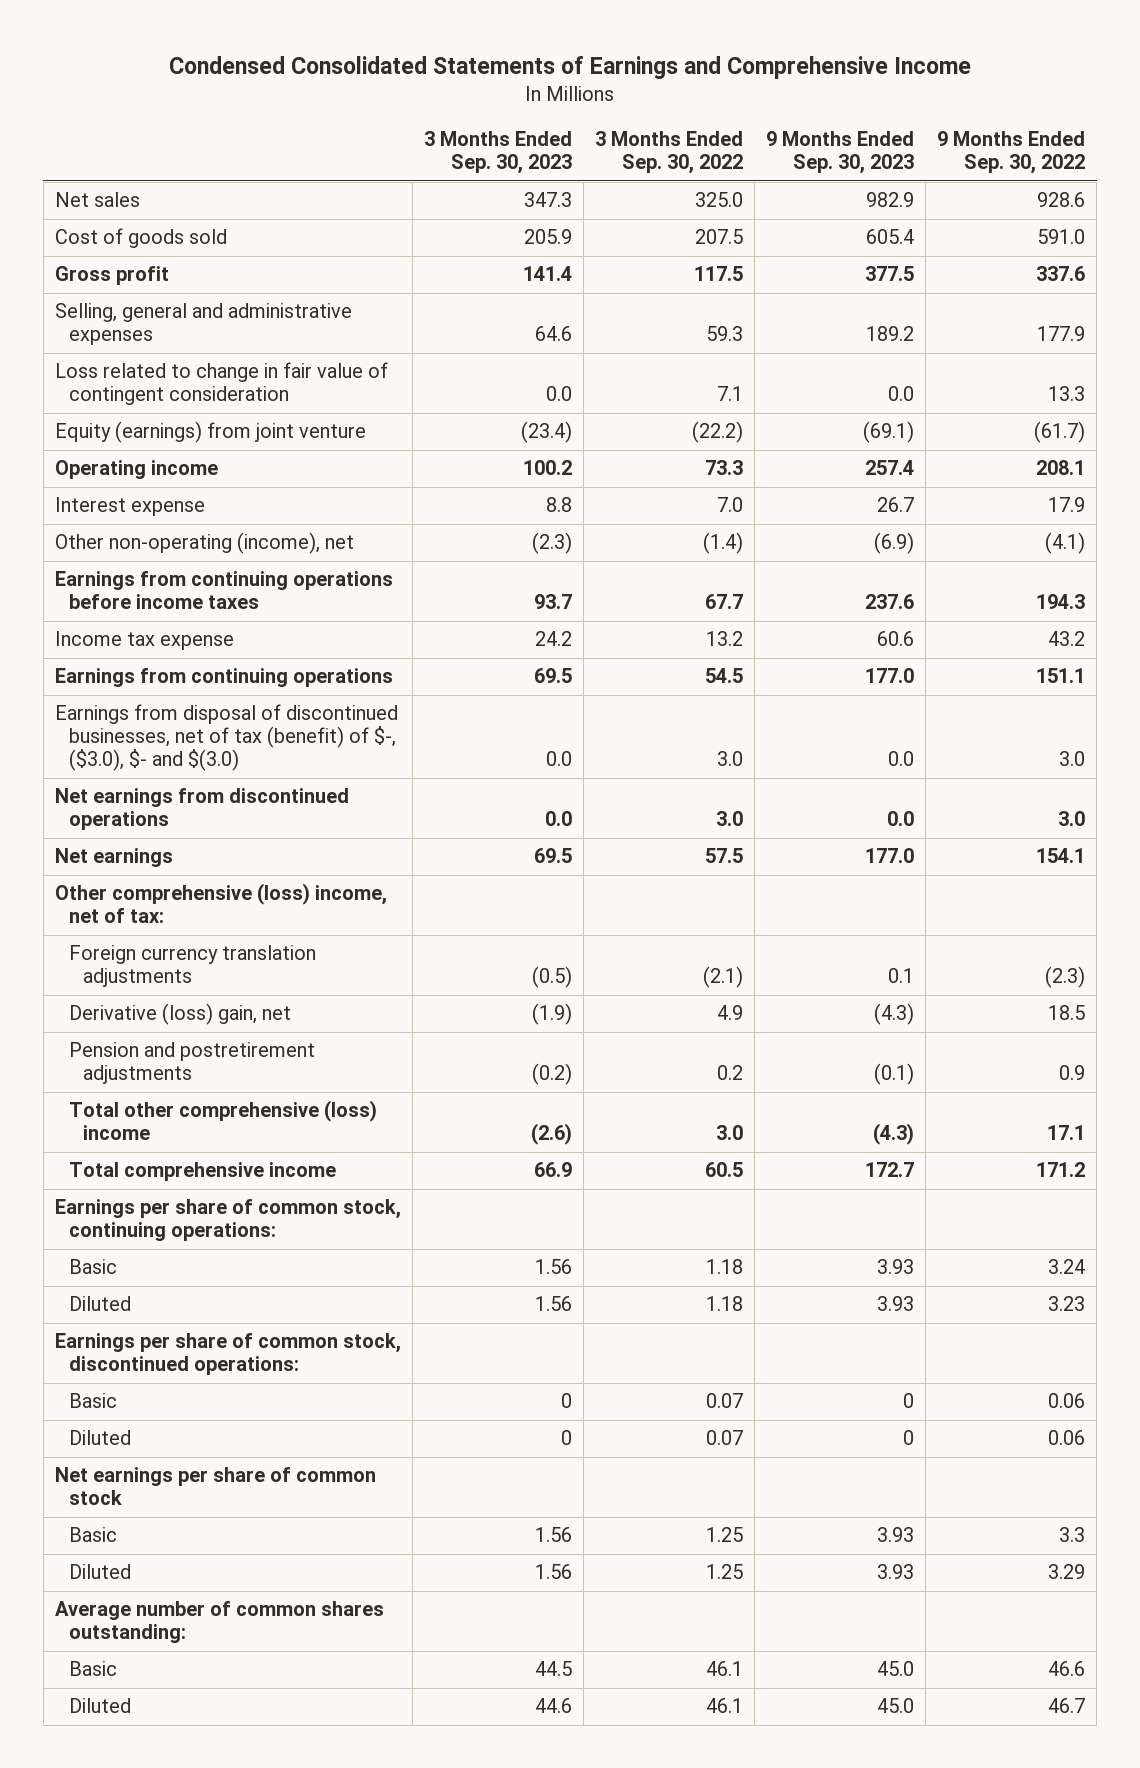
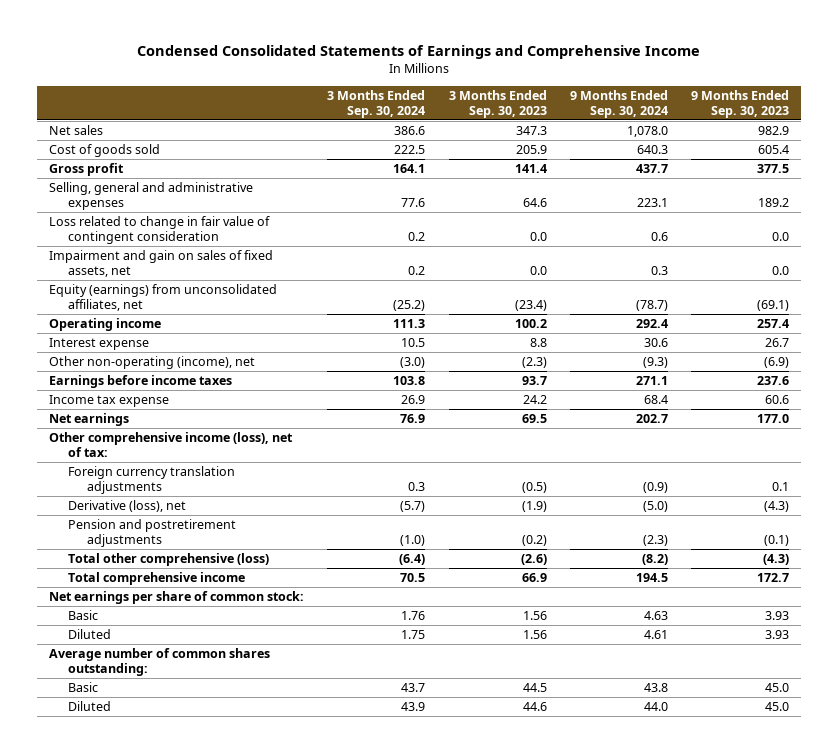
- | 3 Months Ended Sep. 30, 2023 | 3 Months Ended Sep. 30, 2022 | 9 Months Ended Sep. 30, 2023 | 9 Months Ended Sep. 30, 2022
+ | 3 Months Ended Sep. 30, 2024 | 3 Months Ended Sep. 30, 2023 | 9 Months Ended Sep. 30, 2024 | 9 Months Ended Sep. 30, 2023
- Equity (earnings) from joint venture | (23.4) | (22.2) | (69.1) | (61.7)
+ Impairment and gain on sales of fixed assets, net | 0.2 | 0.0 | 0.3 | 0.0
+ Equity (earnings) from unconsolidated affiliates, net | (25.2) | (23.4) | (78.7) | (69.1)
- Earnings from continuing operations before income taxes | 93.7 | 67.7 | 237.6 | 194.3
+ Earnings before income taxes | 103.8 | 93.7 | 271.1 | 237.6
- Earnings from continuing operations | 69.5 | 54.5 | 177.0 | 151.1
- Earnings from disposal of discontinued businesses, net of tax (benefit) of $-, ($3.0), $- and $(3.0) | 0.0 | 3.0 | 0.0 | 3.0
- Net earnings from discontinued operations | 0.0 | 3.0 | 0.0 | 3.0
- Other comprehensive (loss) income, net of tax:
+ Other comprehensive income (loss), net of tax:
- Derivative (loss) gain, net | (1.9) | 4.9 | (4.3) | 18.5
+ Derivative (loss), net | (5.7) | (1.9) | (5.0) | (4.3)
- Total other comprehensive (loss) income | (2.6) | 3.0 | (4.3) | 17.1
+ Total other comprehensive (loss) | (6.4) | (2.6) | (8.2) | (4.3)
- Earnings per share of common stock, continuing operations:
- Basic | 1.56 | 1.18 | 3.93 | 3.24
- Diluted | 1.56 | 1.18 | 3.93 | 3.23
- Earnings per share of common stock, discontinued operations:
- Basic | 0 | 0.07 | 0 | 0.06
- Diluted | 0 | 0.07 | 0 | 0.06
- Net earnings per share of common stock
+ Net earnings per share of common stock:

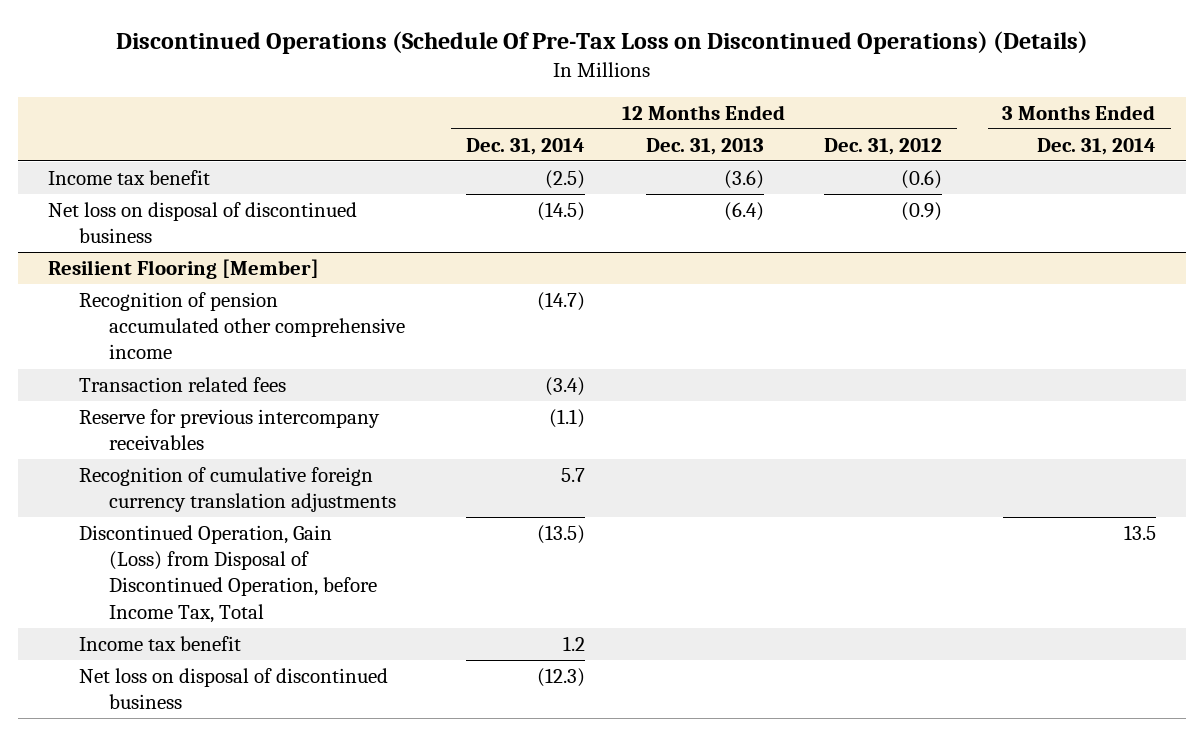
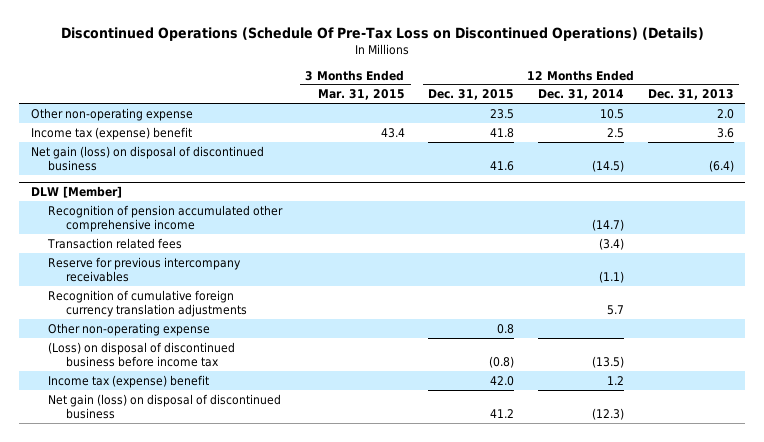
- | 12 Months Ended Dec. 31, 2014 | 12 Months Ended Dec. 31, 2013 | 12 Months Ended Dec. 31, 2012 | 3 Months Ended Dec. 31, 2014
+ | 3 Months Ended Mar. 31, 2015 | 12 Months Ended Dec. 31, 2015 | 12 Months Ended Dec. 31, 2014 | 12 Months Ended Dec. 31, 2013
- Income tax benefit | (2.5) | (3.6) | (0.6) |
- Net loss on disposal of discontinued business | (14.5) | (6.4) | (0.9) |
- Resilient Flooring [Member]
+ Other non-operating expense | | 23.5 | 10.5 | 2.0
+ Income tax (expense) benefit | 43.4 | 41.8 | 2.5 | 3.6
+ Net gain (loss) on disposal of discontinued business | | 41.6 | (14.5) | (6.4)
+ DLW [Member]
- Discontinued Operation, Gain (Loss) from Disposal of Discontinued Operation, before Income Tax, Total | (13.5) | | | 13.5
- Income tax benefit | 1.2 | | |
- Net loss on disposal of discontinued business | (12.3) | | |
+ Other non-operating expense | | 0.8 | |
+ (Loss) on disposal of discontinued business before income tax | | (0.8) | (13.5) |
+ Income tax (expense) benefit | | 42.0 | 1.2 |
+ Net gain (loss) on disposal of discontinued business | | 41.2 | (12.3) |

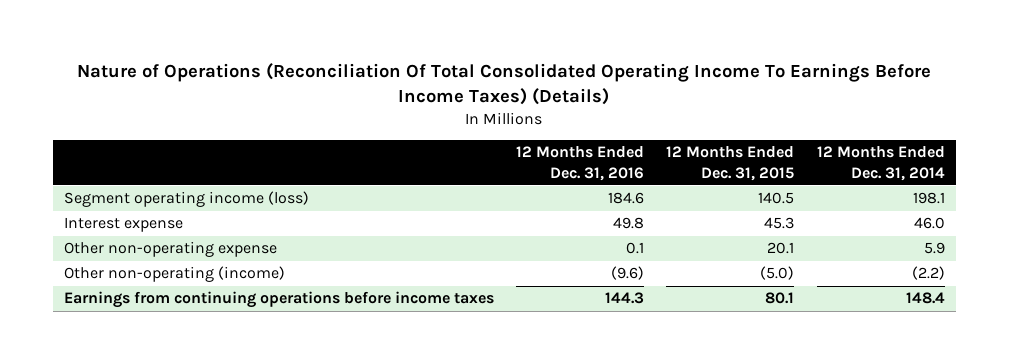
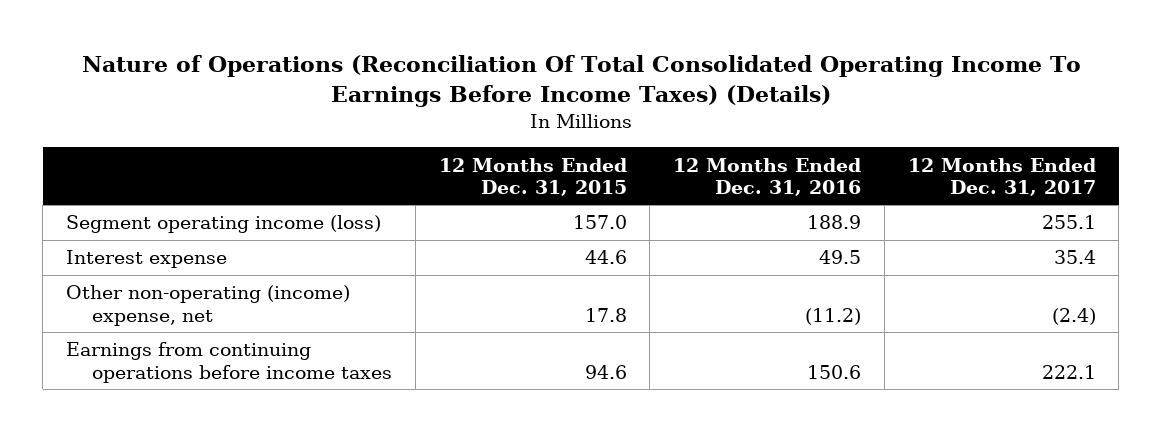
- | 12 Months Ended Dec. 31, 2016 | 12 Months Ended Dec. 31, 2015 | 12 Months Ended Dec. 31, 2014
+ | 12 Months Ended Dec. 31, 2015 | 12 Months Ended Dec. 31, 2016 | 12 Months Ended Dec. 31, 2017
- Segment operating income (loss) | 184.6 | 140.5 | 198.1
- Interest expense | 49.8 | 45.3 | 46.0
- Other non-operating expense | 0.1 | 20.1 | 5.9
- Other non-operating (income) | (9.6) | (5.0) | (2.2)
- Earnings from continuing operations before income taxes | 144.3 | 80.1 | 148.4
+ Segment operating income (loss) | 157.0 | 188.9 | 255.1
+ Interest expense | 44.6 | 49.5 | 35.4
+ Other non-operating (income) expense, net | 17.8 | (11.2) | (2.4)
+ Earnings from continuing operations before income taxes | 94.6 | 150.6 | 222.1

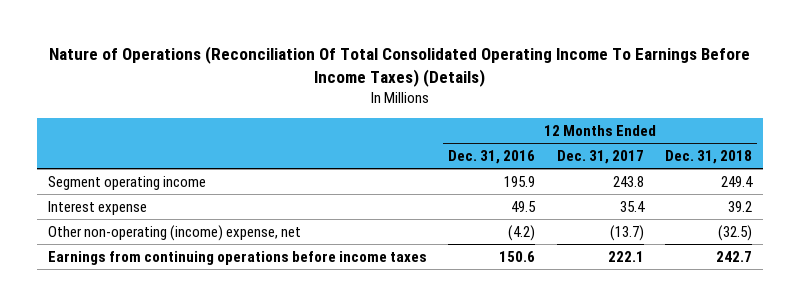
- | 12 Months Ended Dec. 31, 2015 | 12 Months Ended Dec. 31, 2016 | 12 Months Ended Dec. 31, 2017
+ | 12 Months Ended Dec. 31, 2016 | 12 Months Ended Dec. 31, 2017 | 12 Months Ended Dec. 31, 2018
- Segment operating income (loss) | 157.0 | 188.9 | 255.1
+ Segment operating income | 195.9 | 243.8 | 249.4
- Other non-operating (income) expense, net | 17.8 | (11.2) | (2.4)
+ Other non-operating (income) expense, net | (4.2) | (13.7) | (32.5)

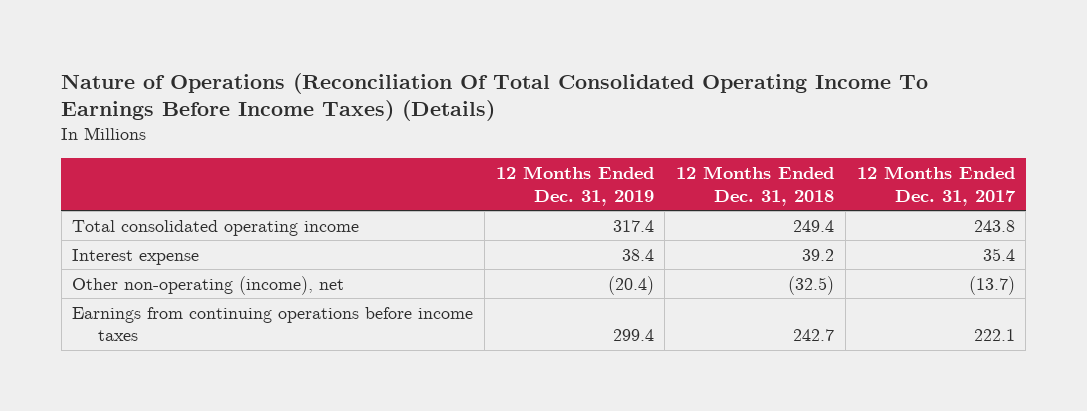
- | 12 Months Ended Dec. 31, 2016 | 12 Months Ended Dec. 31, 2017 | 12 Months Ended Dec. 31, 2018
+ | 12 Months Ended Dec. 31, 2019 | 12 Months Ended Dec. 31, 2018 | 12 Months Ended Dec. 31, 2017
- Segment operating income | 195.9 | 243.8 | 249.4
+ Total consolidated operating income | 317.4 | 249.4 | 243.8
- Other non-operating (income) expense, net | (4.2) | (13.7) | (32.5)
+ Other non-operating (income), net | (20.4) | (32.5) | (13.7)

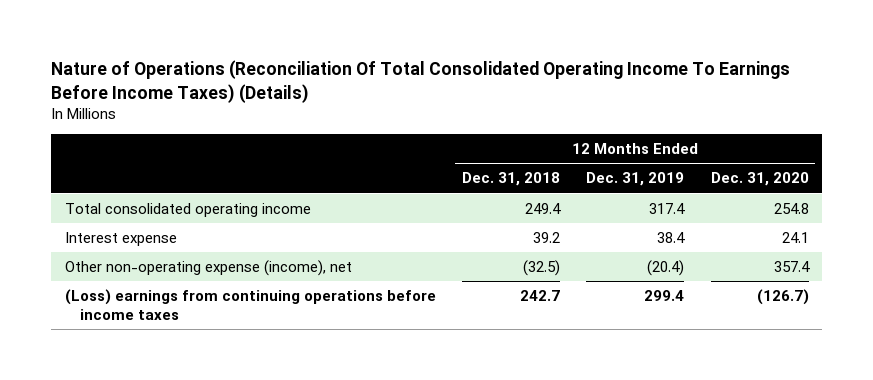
- | 12 Months Ended Dec. 31, 2019 | 12 Months Ended Dec. 31, 2018 | 12 Months Ended Dec. 31, 2017
+ | 12 Months Ended Dec. 31, 2018 | 12 Months Ended Dec. 31, 2019 | 12 Months Ended Dec. 31, 2020
- Other non-operating (income), net | (20.4) | (32.5) | (13.7)
- Earnings from continuing operations before income taxes | 299.4 | 242.7 | 222.1
+ Other non-operating expense (income), net | (32.5) | (20.4) | 357.4
+ (Loss) earnings from continuing operations before income taxes | 242.7 | 299.4 | (126.7)

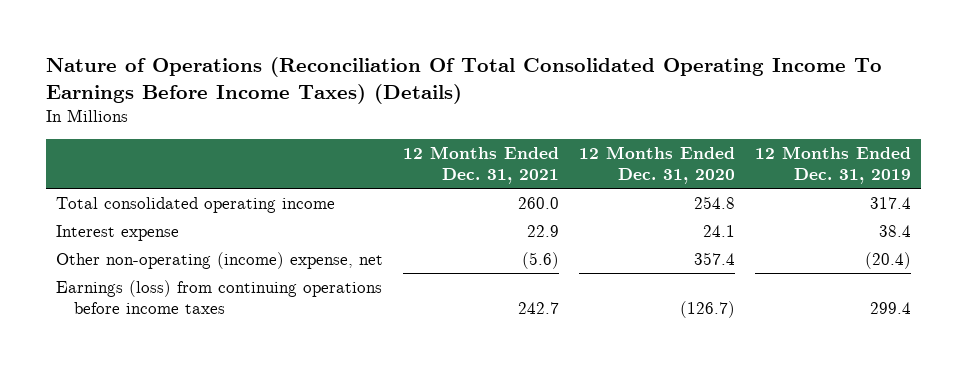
- | 12 Months Ended Dec. 31, 2018 | 12 Months Ended Dec. 31, 2019 | 12 Months Ended Dec. 31, 2020
+ | 12 Months Ended Dec. 31, 2021 | 12 Months Ended Dec. 31, 2020 | 12 Months Ended Dec. 31, 2019
- Other non-operating expense (income), net | (32.5) | (20.4) | 357.4
- (Loss) earnings from continuing operations before income taxes | 242.7 | 299.4 | (126.7)
+ Other non-operating (income) expense, net | (5.6) | 357.4 | (20.4)
+ Earnings (loss) from continuing operations before income taxes | 242.7 | (126.7) | 299.4

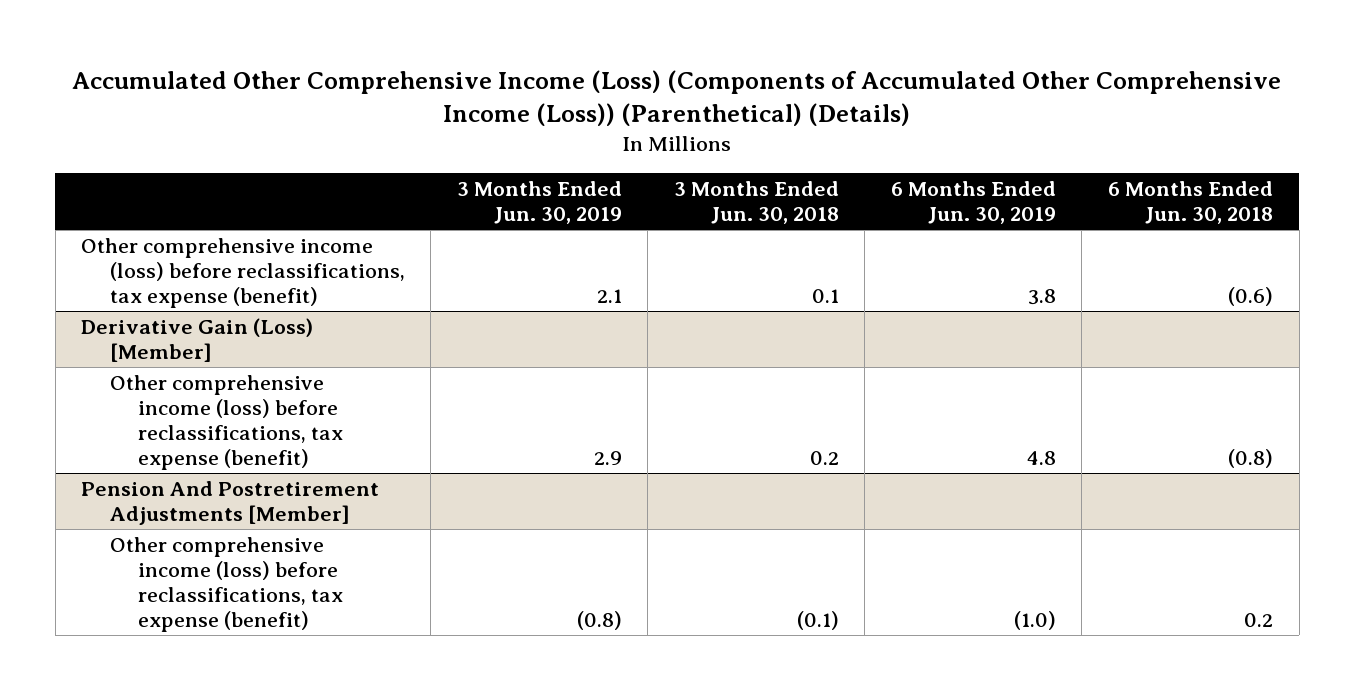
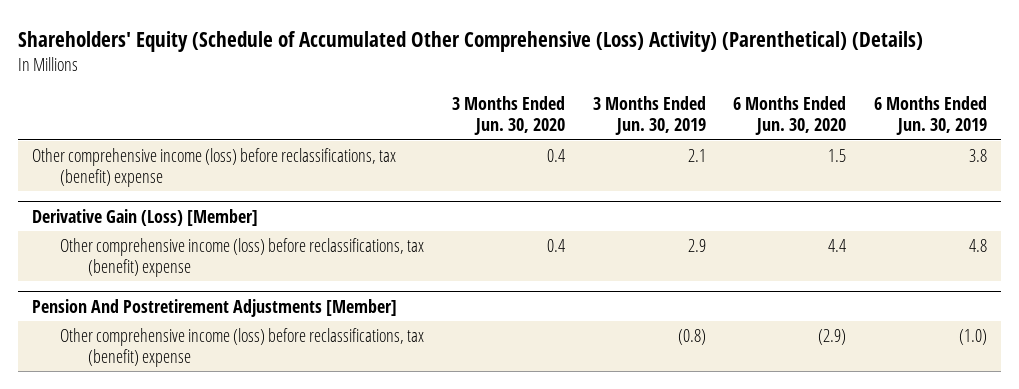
- Accumulated Other Comprehensive Income (Loss) (Components of Accumulated Other Comprehensive Income (Loss)) (Parenthetical) (Details)
+ Shareholders' Equity (Schedule of Accumulated Other Comprehensive (Loss) Activity) (Parenthetical) (Details)
- | 3 Months Ended Jun. 30, 2019 | 3 Months Ended Jun. 30, 2018 | 6 Months Ended Jun. 30, 2019 | 6 Months Ended Jun. 30, 2018
+ | 3 Months Ended Jun. 30, 2020 | 3 Months Ended Jun. 30, 2019 | 6 Months Ended Jun. 30, 2020 | 6 Months Ended Jun. 30, 2019
- Other comprehensive income (loss) before reclassifications, tax expense (benefit) | 2.1 | 0.1 | 3.8 | (0.6)
+ Other comprehensive income (loss) before reclassifications, tax (benefit) expense | 0.4 | 2.1 | 1.5 | 3.8
@ Derivative Gain (Loss) [Member]
- Other comprehensive income (loss) before reclassifications, tax expense (benefit) | 2.9 | 0.2 | 4.8 | (0.8)
+ Other comprehensive income (loss) before reclassifications, tax (benefit) expense | 0.4 | 2.9 | 4.4 | 4.8
@ Pension And Postretirement Adjustments [Member]
- Other comprehensive income (loss) before reclassifications, tax expense (benefit) | (0.8) | (0.1) | (1.0) | 0.2
+ Other comprehensive income (loss) before reclassifications, tax (benefit) expense | | (0.8) | (2.9) | (1.0)

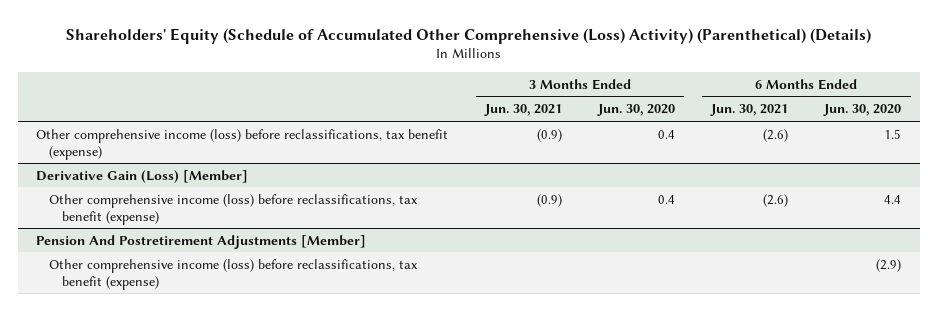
- | 3 Months Ended Jun. 30, 2020 | 3 Months Ended Jun. 30, 2019 | 6 Months Ended Jun. 30, 2020 | 6 Months Ended Jun. 30, 2019
+ | 3 Months Ended Jun. 30, 2021 | 3 Months Ended Jun. 30, 2020 | 6 Months Ended Jun. 30, 2021 | 6 Months Ended Jun. 30, 2020
- Other comprehensive income (loss) before reclassifications, tax (benefit) expense | 0.4 | 2.1 | 1.5 | 3.8
+ Other comprehensive income (loss) before reclassifications, tax benefit (expense) | (0.9) | 0.4 | (2.6) | 1.5
@ Derivative Gain (Loss) [Member]
- Other comprehensive income (loss) before reclassifications, tax (benefit) expense | 0.4 | 2.9 | 4.4 | 4.8
+ Other comprehensive income (loss) before reclassifications, tax benefit (expense) | (0.9) | 0.4 | (2.6) | 4.4
@ Pension And Postretirement Adjustments [Member]
- Other comprehensive income (loss) before reclassifications, tax (benefit) expense | | (0.8) | (2.9) | (1.0)
+ Other comprehensive income (loss) before reclassifications, tax benefit (expense) | | | | (2.9)

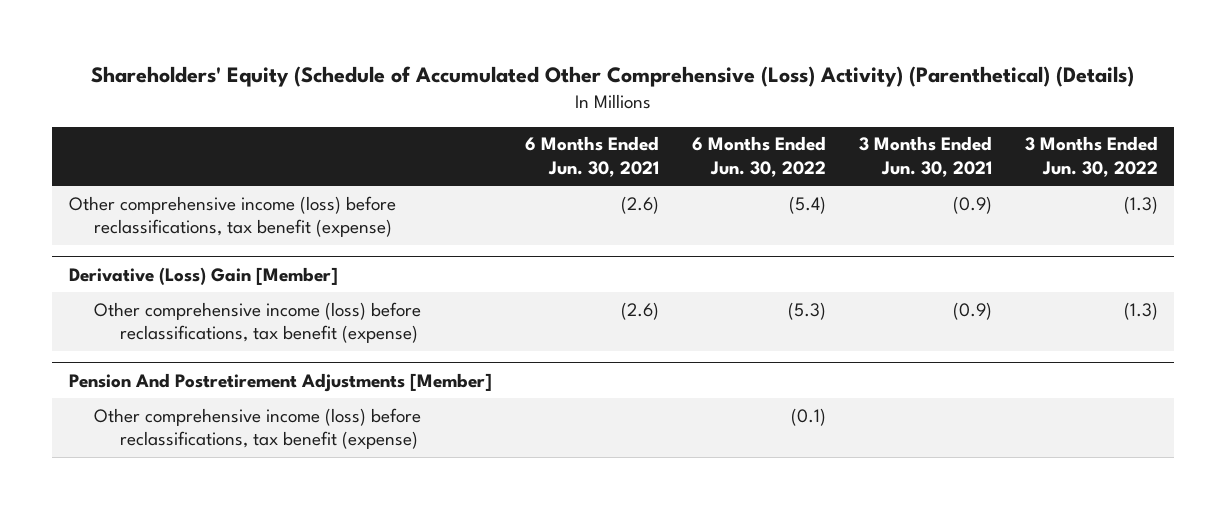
- | 3 Months Ended Jun. 30, 2021 | 3 Months Ended Jun. 30, 2020 | 6 Months Ended Jun. 30, 2021 | 6 Months Ended Jun. 30, 2020
+ | 6 Months Ended Jun. 30, 2021 | 6 Months Ended Jun. 30, 2022 | 3 Months Ended Jun. 30, 2021 | 3 Months Ended Jun. 30, 2022
- Derivative Gain (Loss) [Member]
+ Derivative (Loss) Gain [Member]

